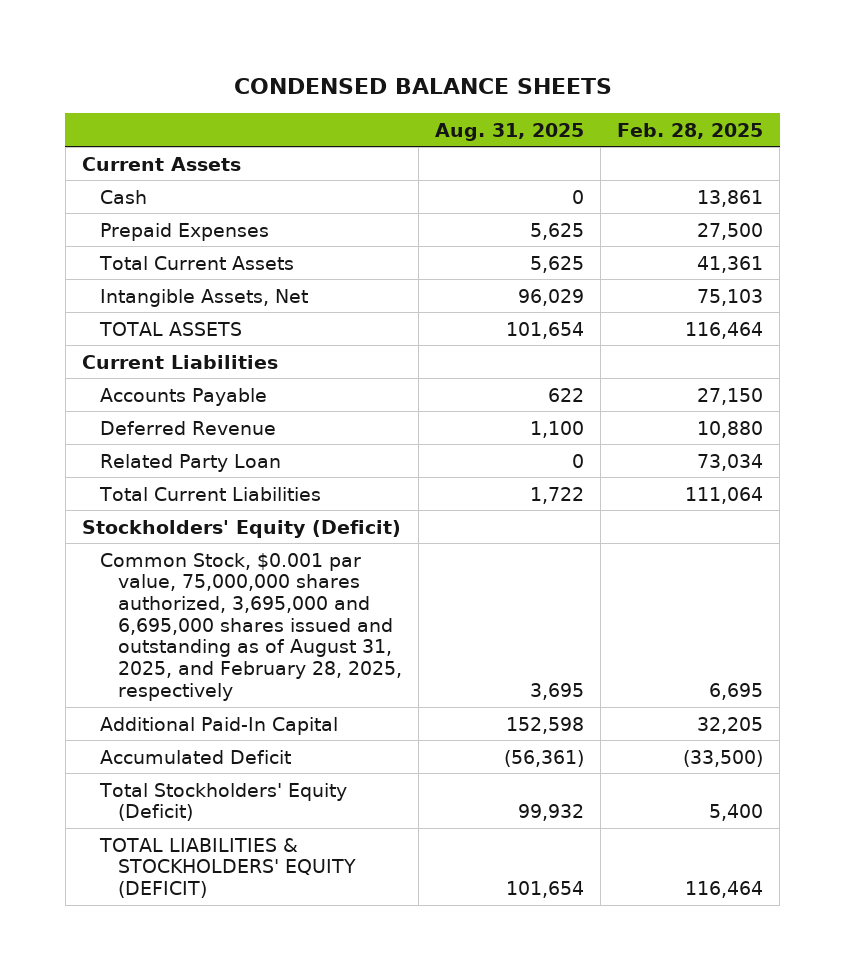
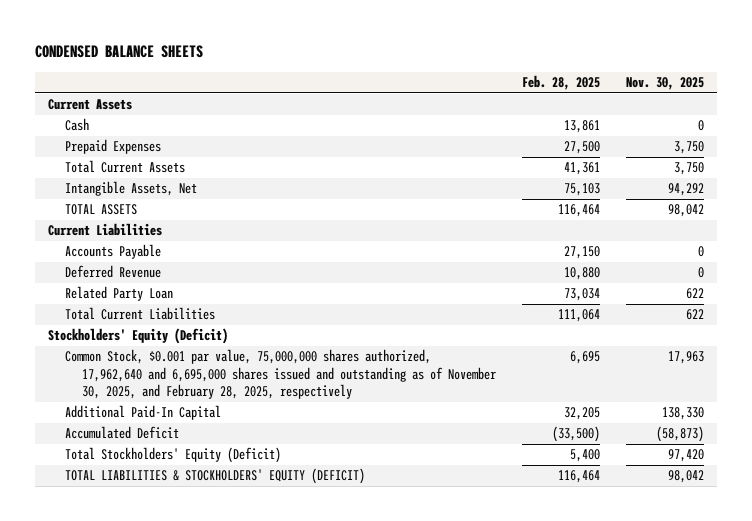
- | Aug. 31, 2025 | Feb. 28, 2025
+ | Feb. 28, 2025 | Nov. 30, 2025
- Common Stock, $0.001 par value, 75,000,000 shares authorized, 3,695,000 and 6,695,000 shares issued and outstanding as of August 31, 2025, and February 28, 2025, respectively | 3,695 | 6,695
+ Common Stock, $0.001 par value, 75,000,000 shares authorized, 17,962,640 and 6,695,000 shares issued and outstanding as of November 30, 2025, and February 28, 2025, respectively | 6,695 | 17,963

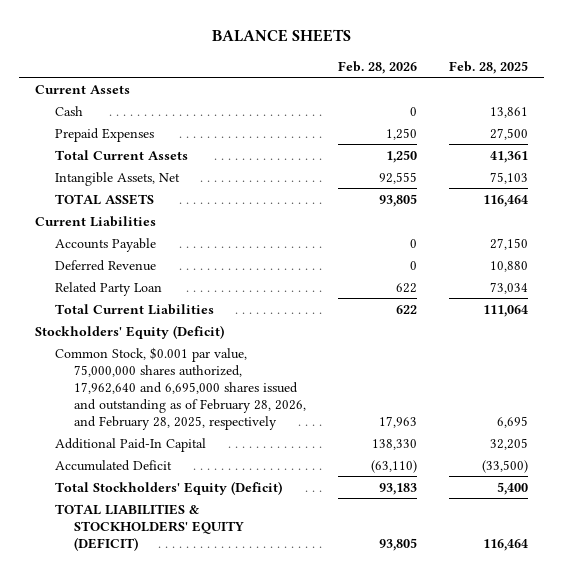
- CONDENSED BALANCE SHEETS
+ BALANCE SHEETS
- | Feb. 28, 2025 | Nov. 30, 2025
+ | Feb. 28, 2026 | Feb. 28, 2025
- Common Stock, $0.001 par value, 75,000,000 shares authorized, 17,962,640 and 6,695,000 shares issued and outstanding as of November 30, 2025, and February 28, 2025, respectively | 6,695 | 17,963
+ Common Stock, $0.001 par value, 75,000,000 shares authorized, 17,962,640 and 6,695,000 shares issued and outstanding as of February 28, 2026, and February 28, 2025, respectively | 17,963 | 6,695

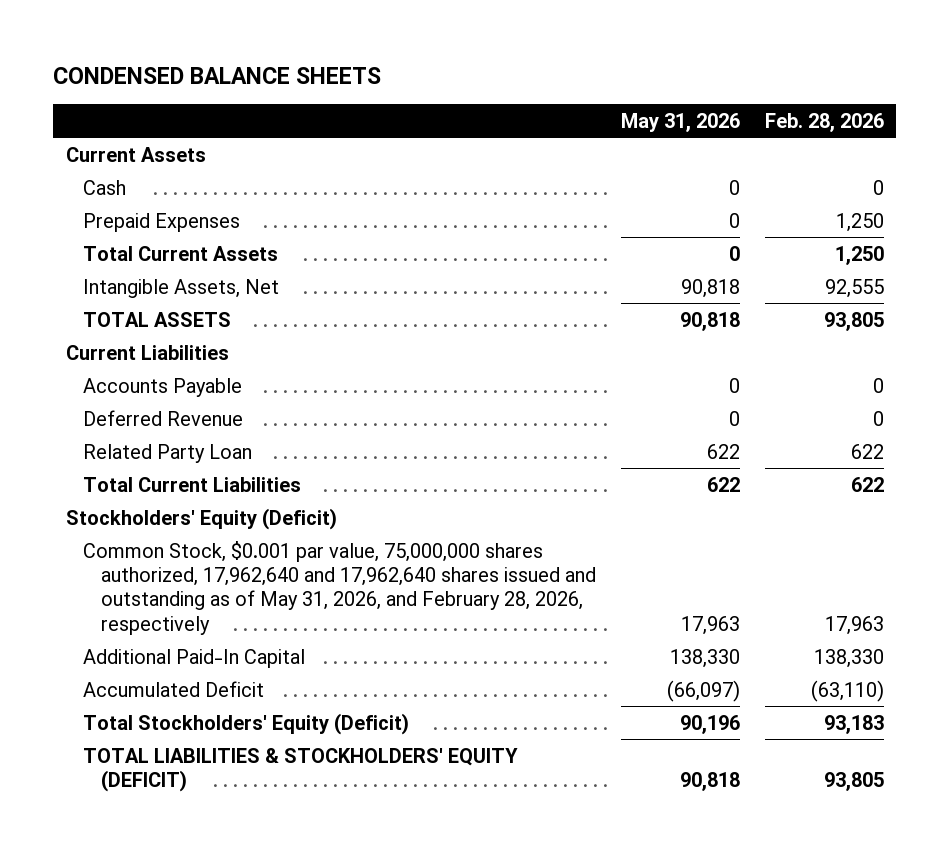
- BALANCE SHEETS
+ CONDENSED BALANCE SHEETS
- | Feb. 28, 2026 | Feb. 28, 2025
+ | May 31, 2026 | Feb. 28, 2026
- Common Stock, $0.001 par value, 75,000,000 shares authorized, 17,962,640 and 6,695,000 shares issued and outstanding as of February 28, 2026, and February 28, 2025, respectively | 17,963 | 6,695
+ Common Stock, $0.001 par value, 75,000,000 shares authorized, 17,962,640 and 17,962,640 shares issued and outstanding as of May 31, 2026, and February 28, 2026, respectively | 17,963 | 17,963

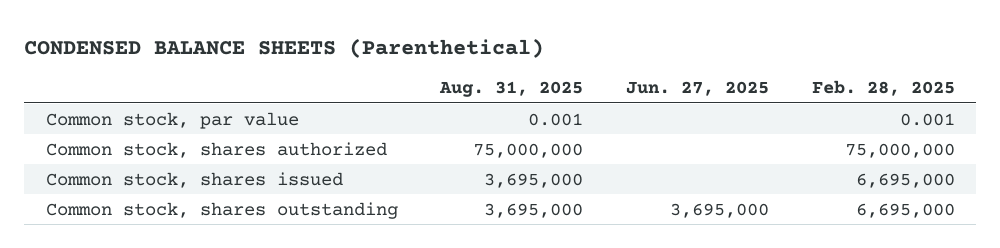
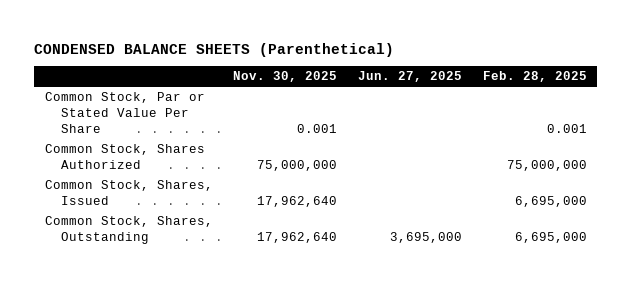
- | Aug. 31, 2025 | Jun. 27, 2025 | Feb. 28, 2025
+ | Nov. 30, 2025 | Jun. 27, 2025 | Feb. 28, 2025
- Common stock, par value | 0.001 | | 0.001
- Common stock, shares authorized | 75,000,000 | | 75,000,000
- Common stock, shares issued | 3,695,000 | | 6,695,000
- Common stock, shares outstanding | 3,695,000 | 3,695,000 | 6,695,000
+ Common Stock, Par or Stated Value Per Share | 0.001 | | 0.001
+ Common Stock, Shares Authorized | 75,000,000 | | 75,000,000
+ Common Stock, Shares, Issued | 17,962,640 | | 6,695,000
+ Common Stock, Shares, Outstanding | 17,962,640 | 3,695,000 | 6,695,000

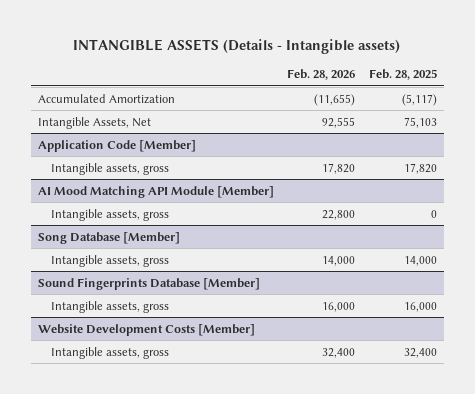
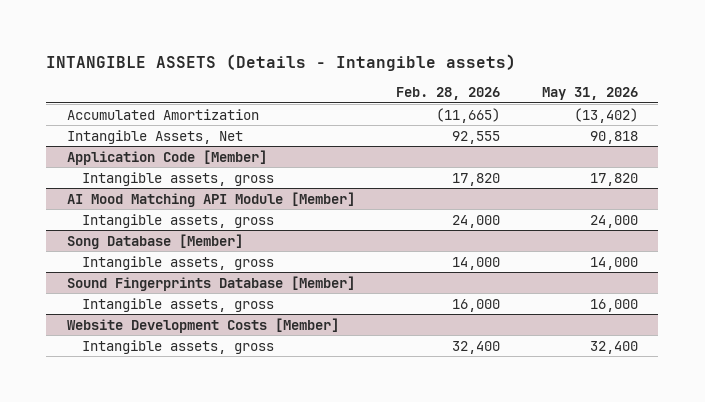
- | Feb. 28, 2026 | Feb. 28, 2025
+ | Feb. 28, 2026 | May 31, 2026
- Accumulated Amortization | (11,655) | (5,117)
+ Accumulated Amortization | (11,665) | (13,402)
@ AI Mood Matching API Module [Member]
- Intangible assets, gross | 22,800 | 0
+ Intangible assets, gross | 24,000 | 24,000

